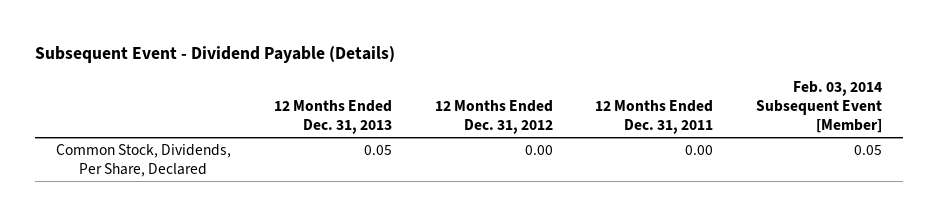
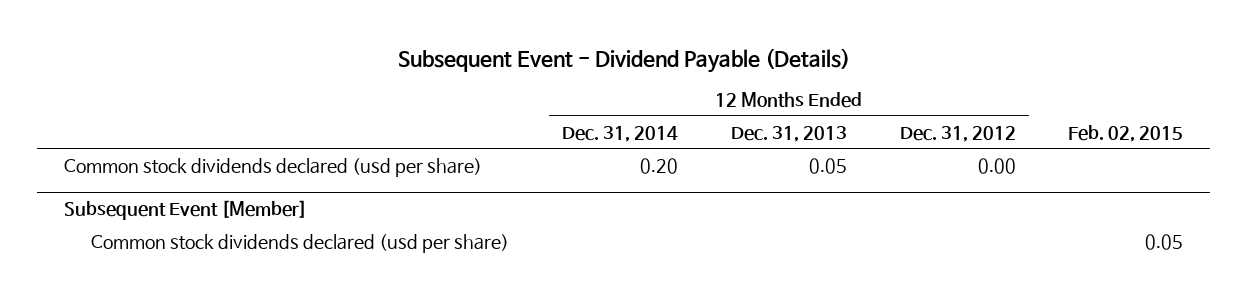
- | 12 Months Ended Dec. 31, 2013 | 12 Months Ended Dec. 31, 2012 | 12 Months Ended Dec. 31, 2011 | Feb. 03, 2014 Subsequent Event [Member]
+ | 12 Months Ended Dec. 31, 2014 | 12 Months Ended Dec. 31, 2013 | 12 Months Ended Dec. 31, 2012 | Feb. 02, 2015
- Common Stock, Dividends, Per Share, Declared | 0.05 | 0.00 | 0.00 | 0.05
+ Common stock dividends declared (usd per share) | 0.20 | 0.05 | 0.00 |
+ Subsequent Event [Member]
+ Common stock dividends declared (usd per share) | | | | 0.05

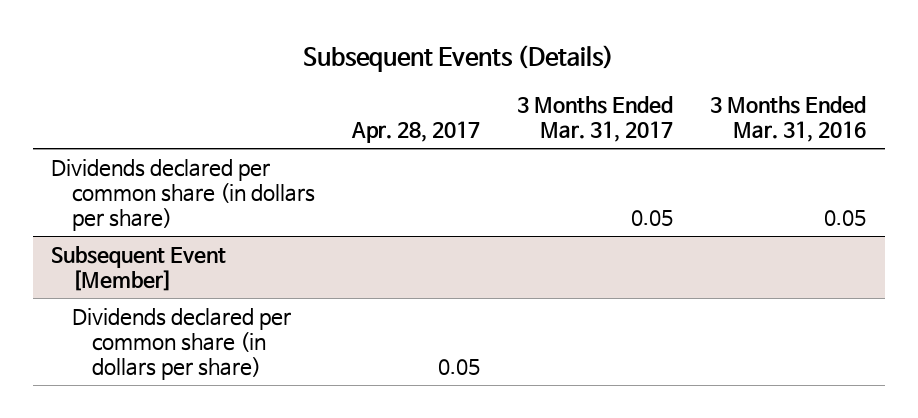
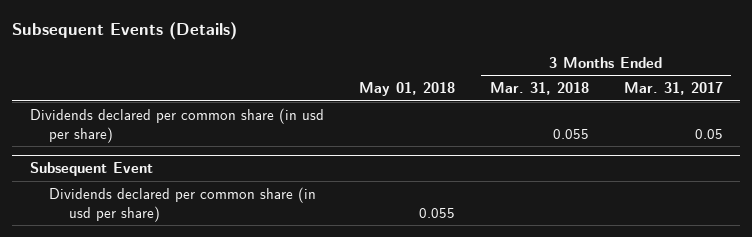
- | Apr. 28, 2017 | 3 Months Ended Mar. 31, 2017 | 3 Months Ended Mar. 31, 2016
+ | May 01, 2018 | 3 Months Ended Mar. 31, 2018 | 3 Months Ended Mar. 31, 2017
- Dividends declared per common share (in dollars per share) | | 0.05 | 0.05
- Subsequent Event [Member]
- Dividends declared per common share (in dollars per share) | 0.05 | |
+ Dividends declared per common share (in usd per share) | | 0.055 | 0.05
+ Subsequent Event
+ Dividends declared per common share (in usd per share) | 0.055 | |

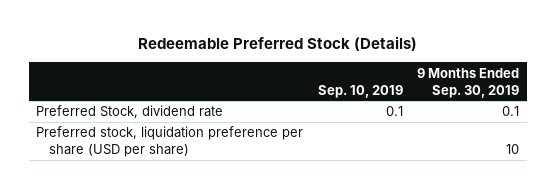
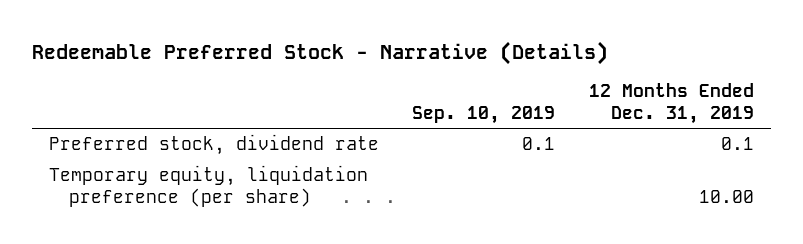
- Redeemable Preferred Stock (Details)
+ Redeemable Preferred Stock - Narrative (Details)
- | Sep. 10, 2019 | 9 Months Ended Sep. 30, 2019
+ | Sep. 10, 2019 | 12 Months Ended Dec. 31, 2019
- Preferred Stock, dividend rate | 0.1 | 0.1
- Preferred stock, liquidation preference per share (USD per share) | | 10
+ Preferred stock, dividend rate | 0.1 | 0.1
+ Temporary equity, liquidation preference (per share) | | 10.00

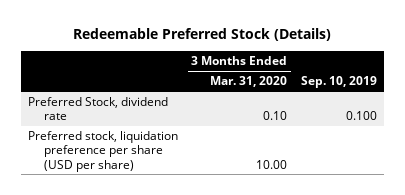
- Redeemable Preferred Stock - Narrative (Details)
+ Redeemable Preferred Stock (Details)
- | Sep. 10, 2019 | 12 Months Ended Dec. 31, 2019
+ | 3 Months Ended Mar. 31, 2020 | Sep. 10, 2019
- Preferred stock, dividend rate | 0.1 | 0.1
- Temporary equity, liquidation preference (per share) | | 10.00
+ Preferred Stock, dividend rate | 0.10 | 0.100
+ Preferred stock, liquidation preference per share (USD per share) | 10.00 |

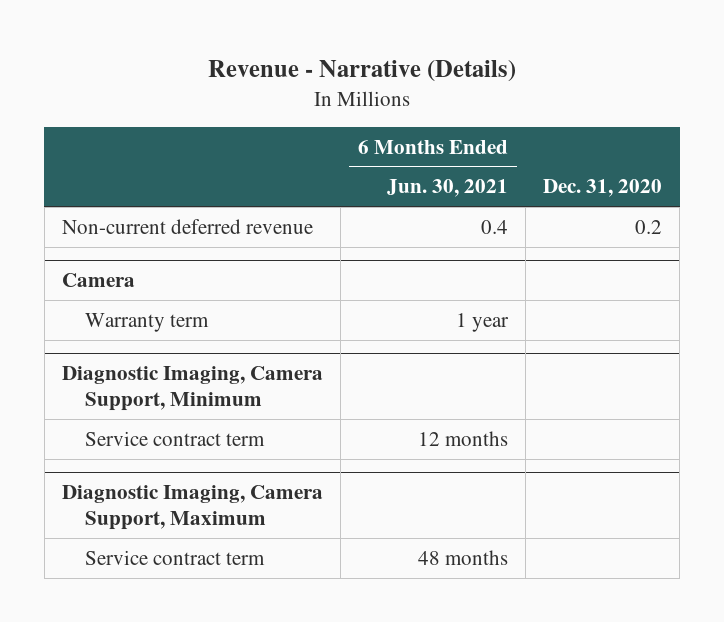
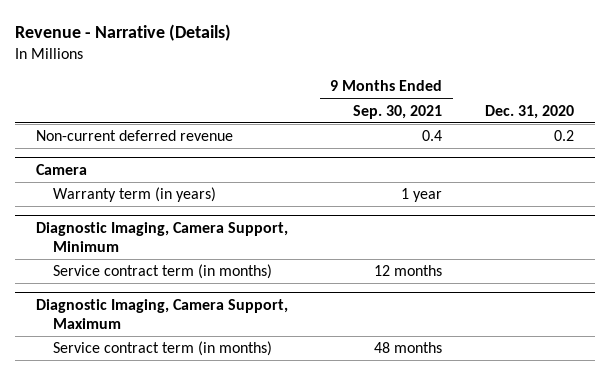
- | 6 Months Ended Jun. 30, 2021 | Dec. 31, 2020
+ | 9 Months Ended Sep. 30, 2021 | Dec. 31, 2020
@ Camera
- Warranty term | 1 year |
+ Warranty term (in years) | 1 year |
@ Diagnostic Imaging, Camera Support, Minimum
- Service contract term | 12 months |
+ Service contract term (in months) | 12 months |
@ Diagnostic Imaging, Camera Support, Maximum
- Service contract term | 48 months |
+ Service contract term (in months) | 48 months |

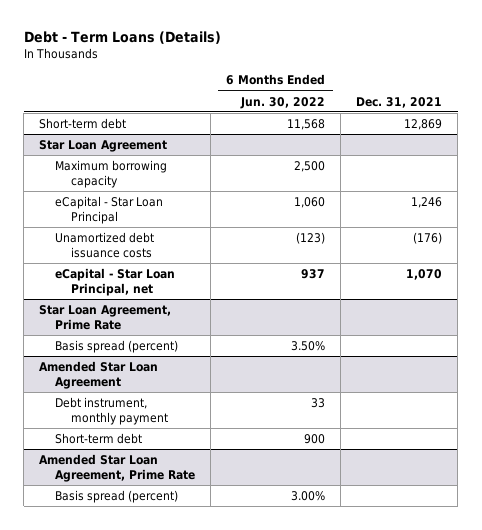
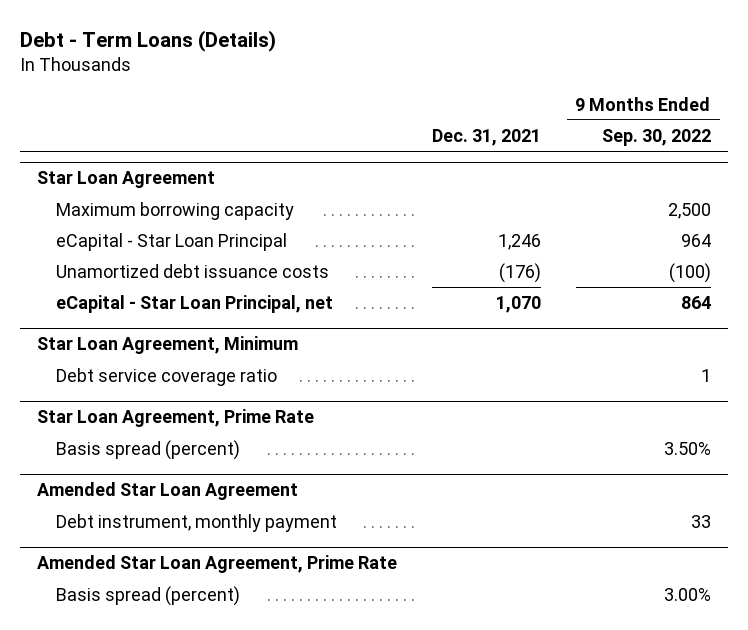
- | 6 Months Ended Jun. 30, 2022 | Dec. 31, 2021
+ | Dec. 31, 2021 | 9 Months Ended Sep. 30, 2022
- Short-term debt | 11,568 | 12,869
+ Star Loan Agreement, Minimum
+ Debt service coverage ratio | | 1
@ Amended Star Loan Agreement
- Short-term debt | 900 |

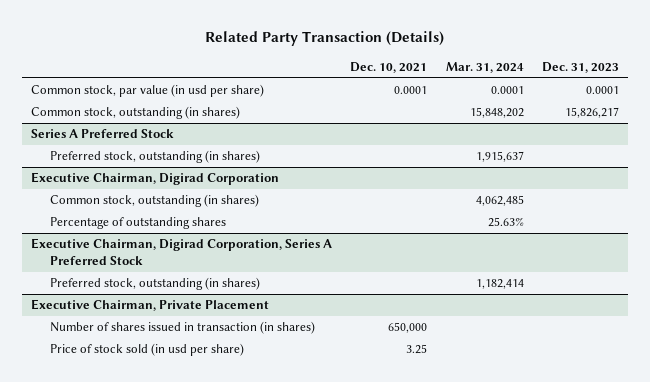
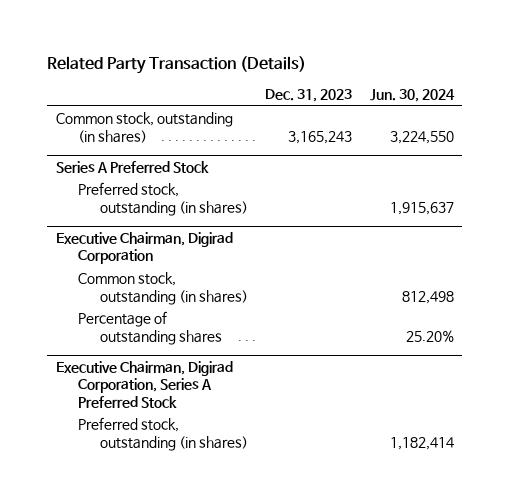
- | Dec. 10, 2021 | Mar. 31, 2024 | Dec. 31, 2023
+ | Dec. 31, 2023 | Jun. 30, 2024
- Common stock, par value (in usd per share) | 0.0001 | 0.0001 | 0.0001
- Common stock, outstanding (in shares) | | 15,848,202 | 15,826,217
+ Common stock, outstanding (in shares) | 3,165,243 | 3,224,550
- Executive Chairman, Private Placement
- Number of shares issued in transaction (in shares) | 650,000 | |
- Price of stock sold (in usd per share) | 3.25 | |

